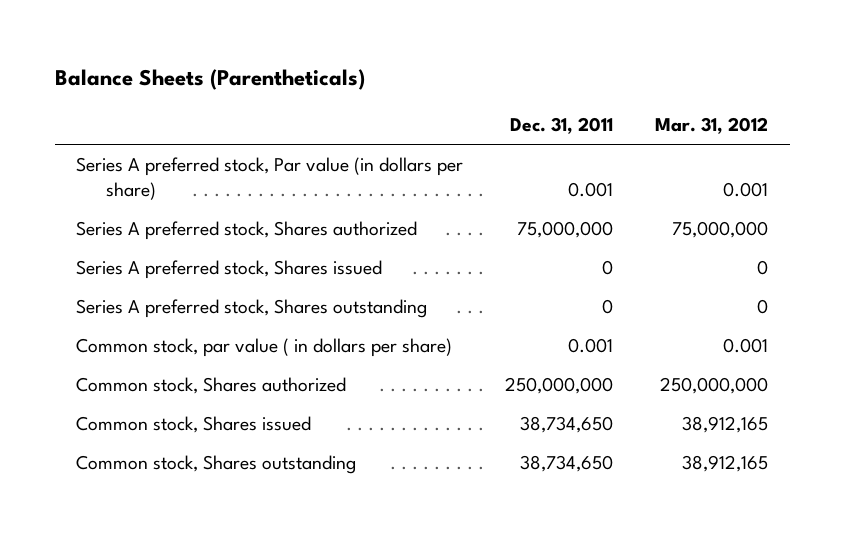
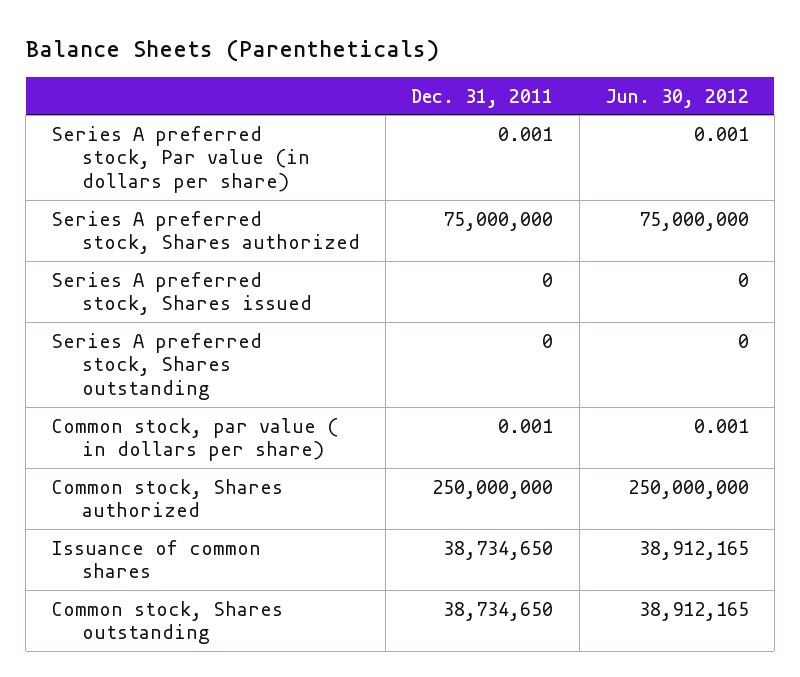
- | Dec. 31, 2011 | Mar. 31, 2012
+ | Dec. 31, 2011 | Jun. 30, 2012
- Common stock, Shares issued | 38,734,650 | 38,912,165
+ Issuance of common shares | 38,734,650 | 38,912,165

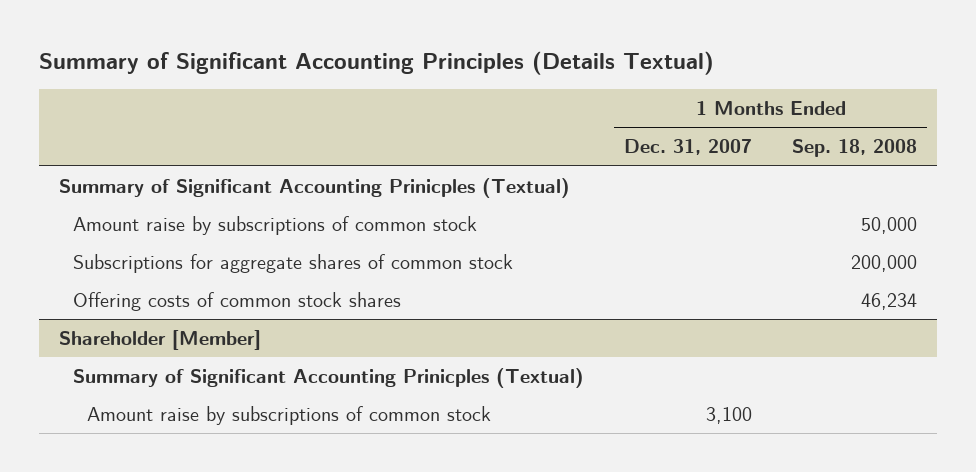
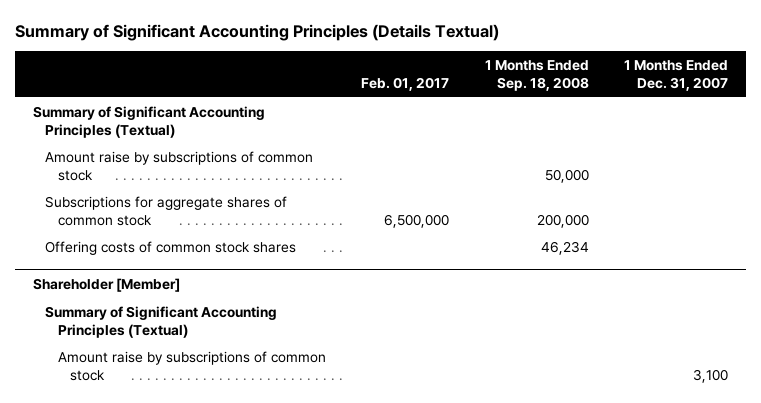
- | 1 Months Ended Dec. 31, 2007 | 1 Months Ended Sep. 18, 2008
+ | Feb. 01, 2017 | 1 Months Ended Sep. 18, 2008 | 1 Months Ended Dec. 31, 2007
- Summary of Significant Accounting Prinicples (Textual)
+ Summary of Significant Accounting Principles (Textual)
@ Shareholder [Member]
- Summary of Significant Accounting Prinicples (Textual)
+ Summary of Significant Accounting Principles (Textual)

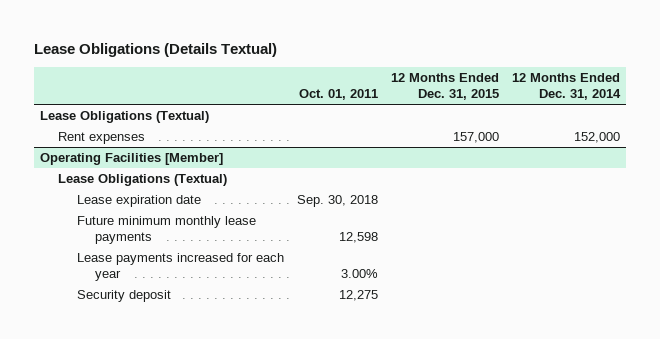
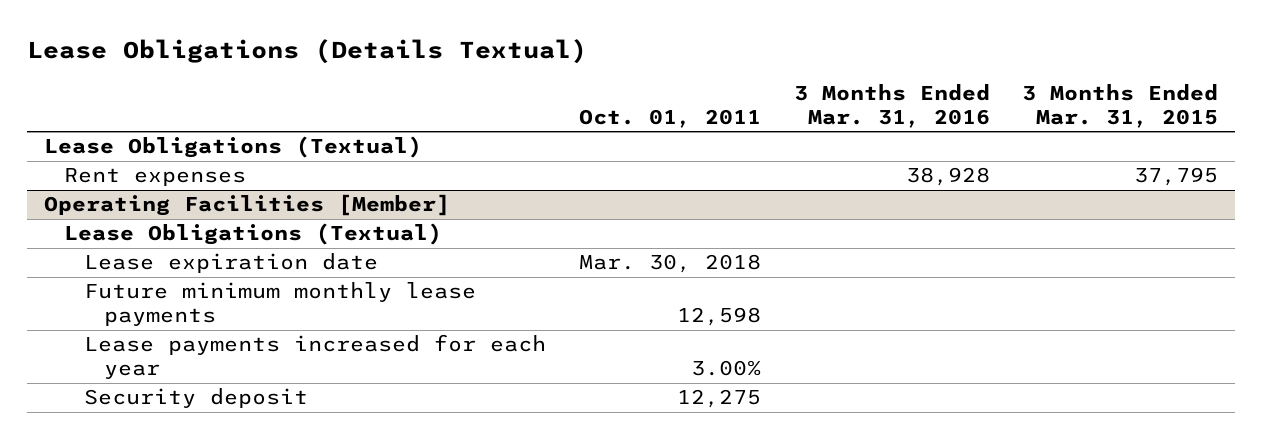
- | Oct. 01, 2011 | 12 Months Ended Dec. 31, 2015 | 12 Months Ended Dec. 31, 2014
+ | Oct. 01, 2011 | 3 Months Ended Mar. 31, 2016 | 3 Months Ended Mar. 31, 2015
@ Operating Facilities [Member]
- Lease expiration date | Sep. 30, 2018 | |
+ Lease expiration date | Mar. 30, 2018 | |

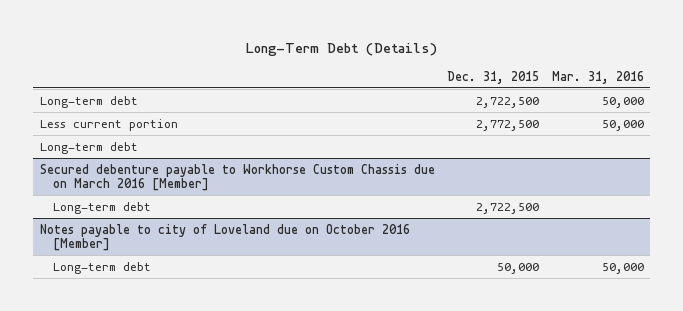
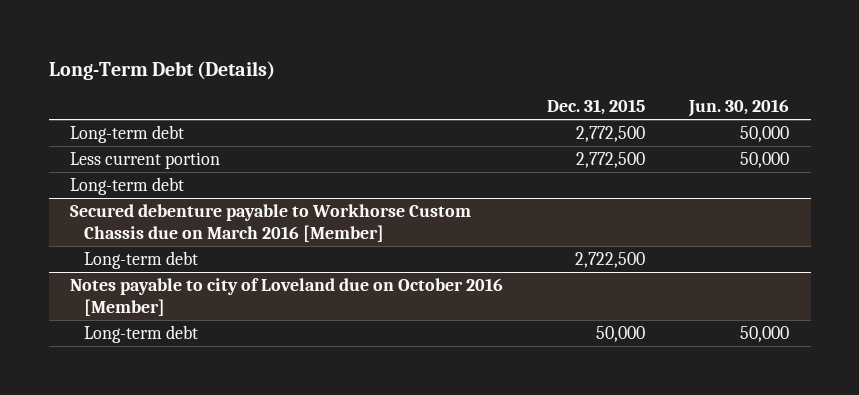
- | Dec. 31, 2015 | Mar. 31, 2016
+ | Dec. 31, 2015 | Jun. 30, 2016
- Long-term debt | 2,722,500 | 50,000
+ Long-term debt | 2,772,500 | 50,000

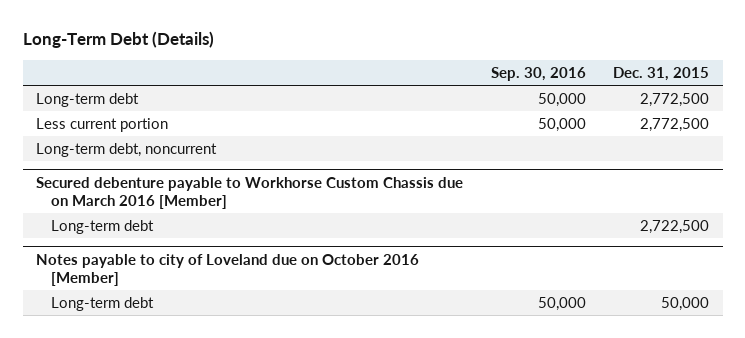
- | Dec. 31, 2015 | Jun. 30, 2016
+ | Sep. 30, 2016 | Dec. 31, 2015
- Long-term debt
+ Long-term debt, noncurrent

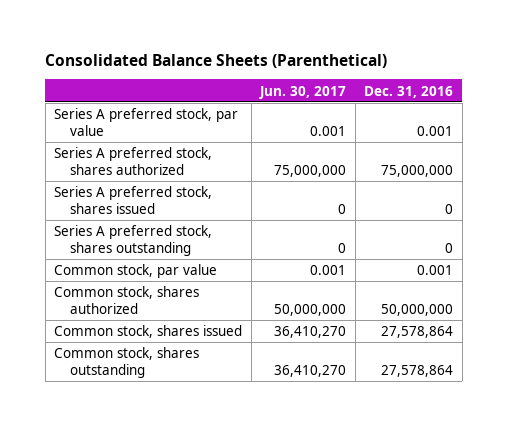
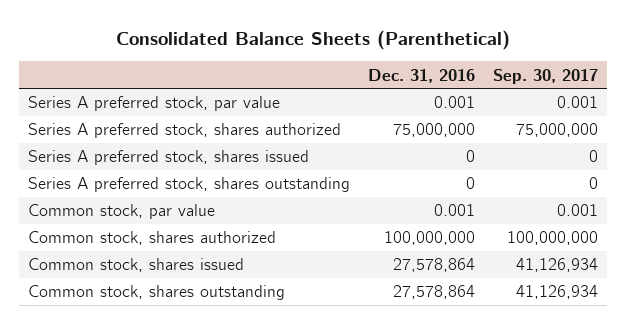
- | Jun. 30, 2017 | Dec. 31, 2016
+ | Dec. 31, 2016 | Sep. 30, 2017
- Common stock, shares authorized | 50,000,000 | 50,000,000
+ Common stock, shares authorized | 100,000,000 | 100,000,000

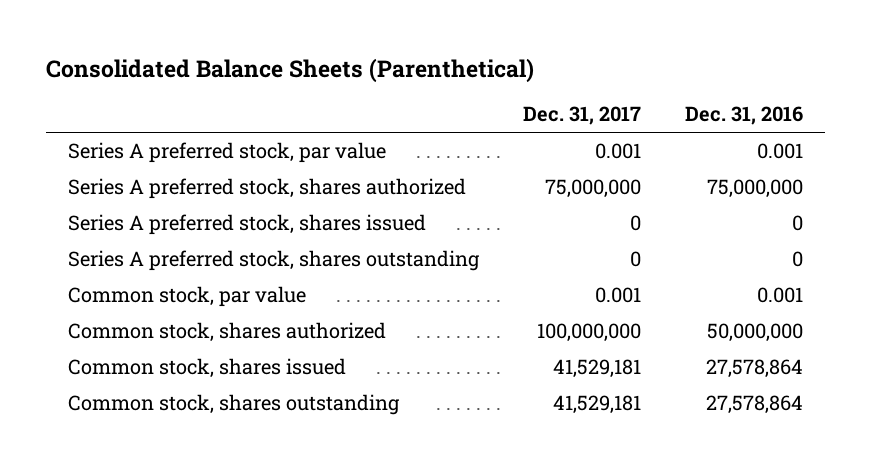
- | Dec. 31, 2016 | Sep. 30, 2017
+ | Dec. 31, 2017 | Dec. 31, 2016
- Common stock, shares authorized | 100,000,000 | 100,000,000
+ Common stock, shares authorized | 100,000,000 | 50,000,000

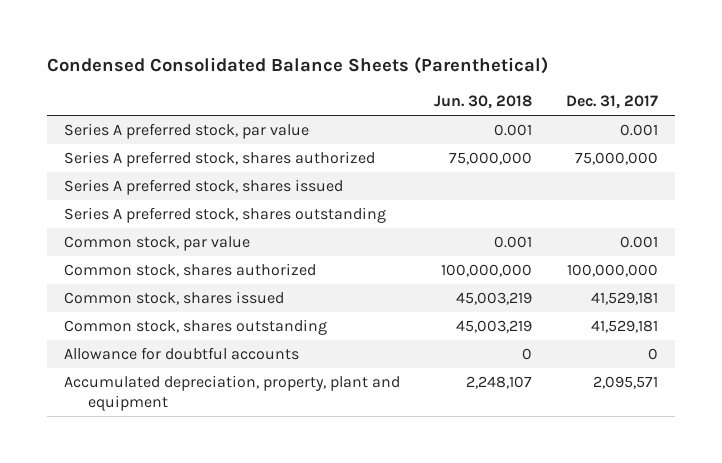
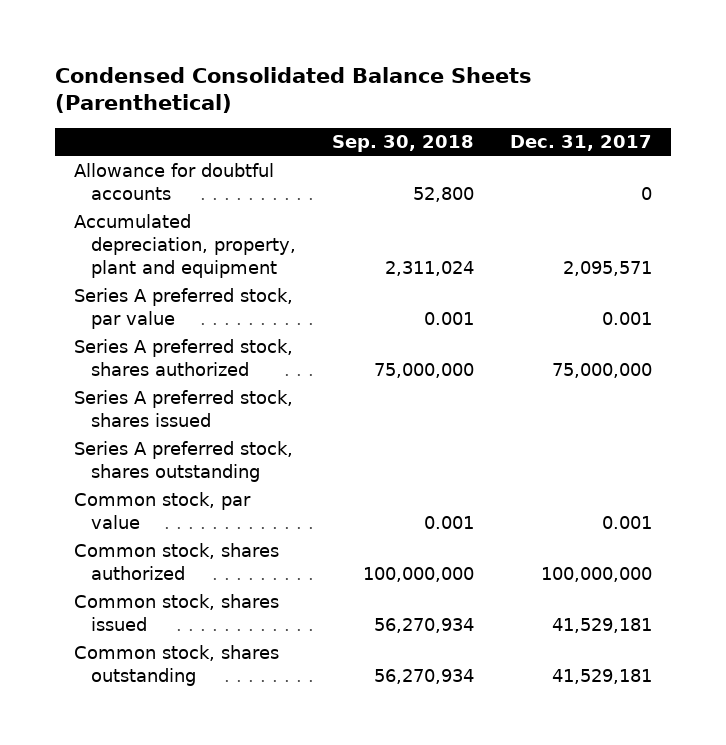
- | Jun. 30, 2018 | Dec. 31, 2017
+ | Sep. 30, 2018 | Dec. 31, 2017
moved up: Allowance for doubtful accounts | 52,800 | 0
moved up: Accumulated depreciation, property, plant and equipment | 2,311,024 | 2,095,571

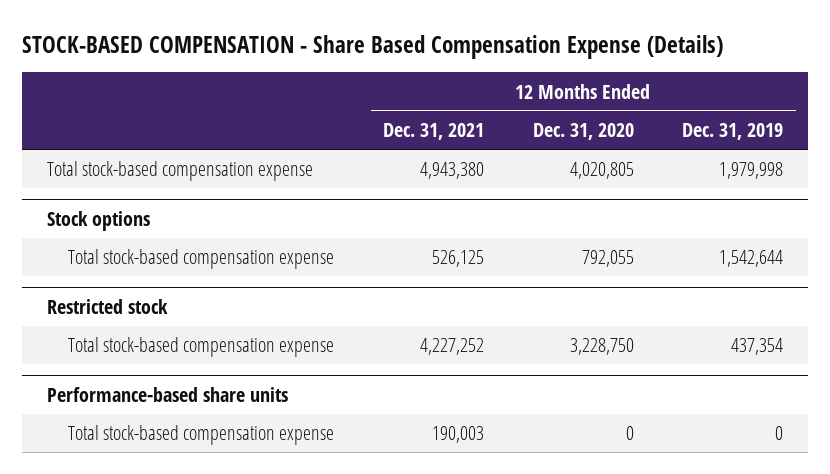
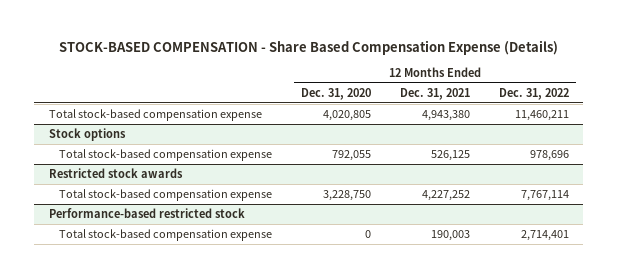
- | 12 Months Ended Dec. 31, 2021 | 12 Months Ended Dec. 31, 2020 | 12 Months Ended Dec. 31, 2019
+ | 12 Months Ended Dec. 31, 2020 | 12 Months Ended Dec. 31, 2021 | 12 Months Ended Dec. 31, 2022
- Restricted stock
+ Restricted stock awards
- Performance-based share units
+ Performance-based restricted stock

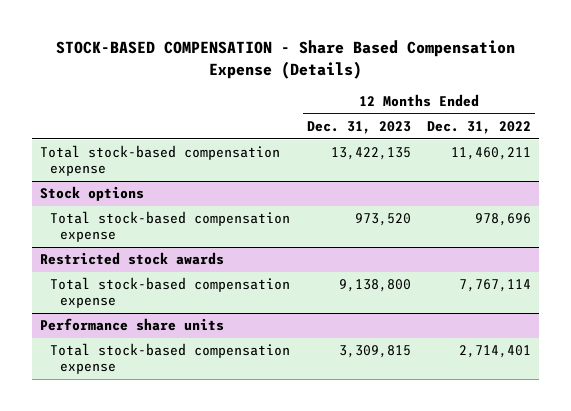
- | 12 Months Ended Dec. 31, 2020 | 12 Months Ended Dec. 31, 2021 | 12 Months Ended Dec. 31, 2022
+ | 12 Months Ended Dec. 31, 2023 | 12 Months Ended Dec. 31, 2022
- Performance-based restricted stock
+ Performance share units

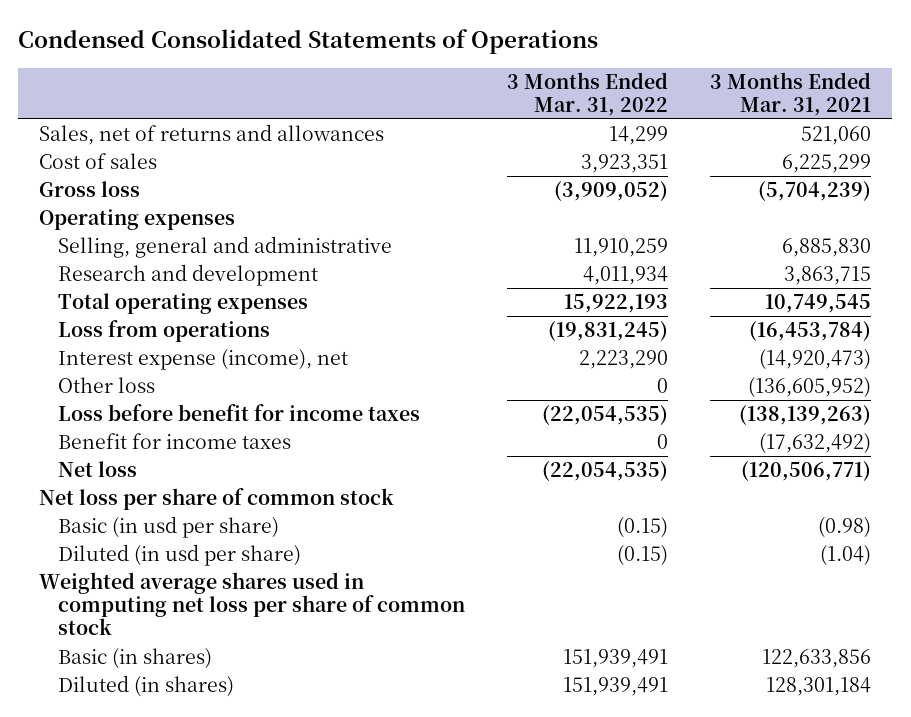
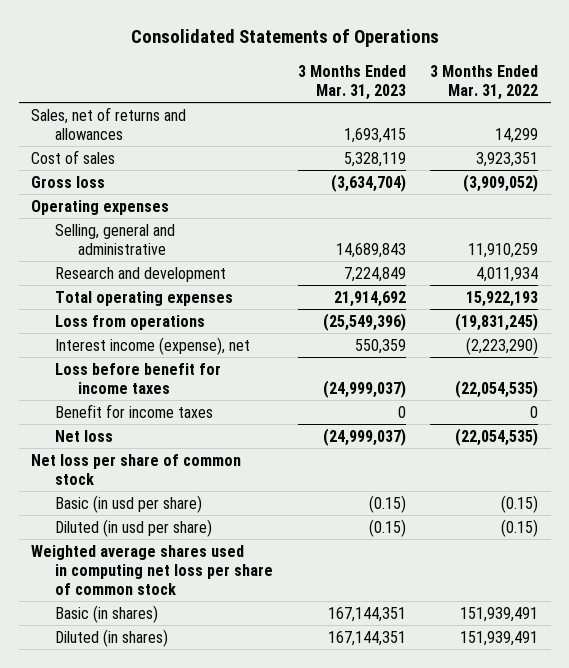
- Condensed Consolidated Statements of Operations
+ Consolidated Statements of Operations
- | 3 Months Ended Mar. 31, 2022 | 3 Months Ended Mar. 31, 2021
+ | 3 Months Ended Mar. 31, 2023 | 3 Months Ended Mar. 31, 2022
- Interest expense (income), net | 2,223,290 | (14,920,473)
- Other loss | 0 | (136,605,952)
+ Interest income (expense), net | 550,359 | (2,223,290)

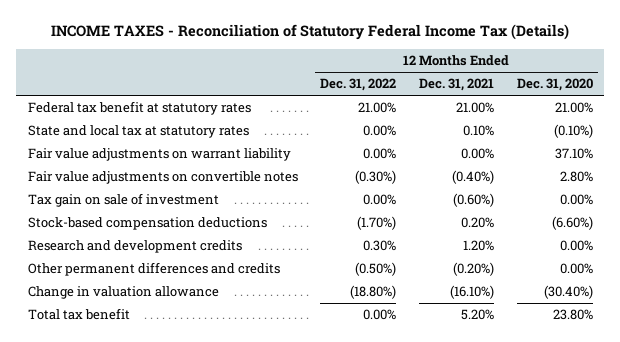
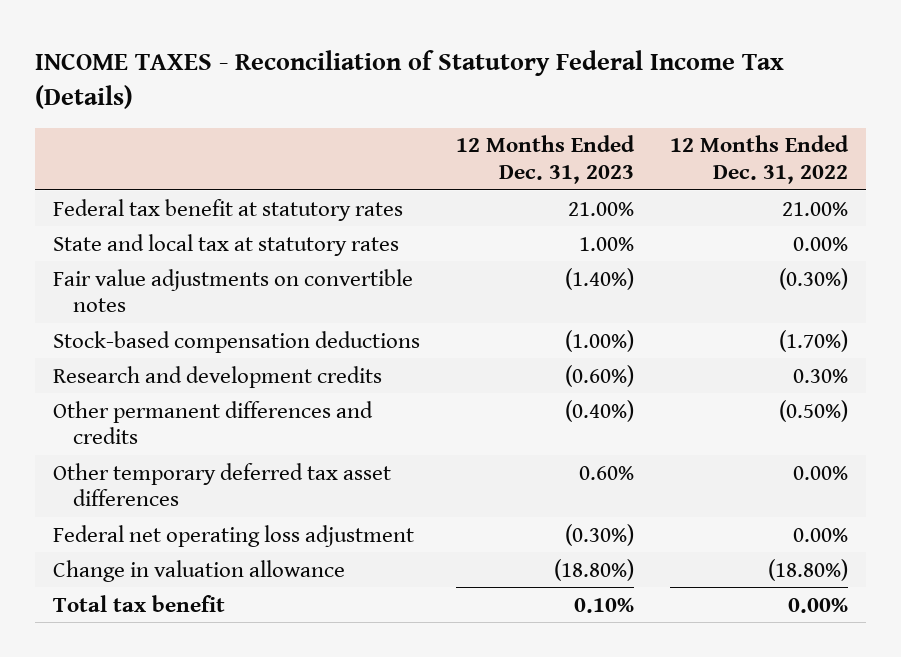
- | 12 Months Ended Dec. 31, 2022 | 12 Months Ended Dec. 31, 2021 | 12 Months Ended Dec. 31, 2020
+ | 12 Months Ended Dec. 31, 2023 | 12 Months Ended Dec. 31, 2022
- Fair value adjustments on warrant liability | 0.00% | 0.00% | 37.10%
- Tax gain on sale of investment | 0.00% | (0.60%) | 0.00%
+ Other temporary deferred tax asset differences | 0.60% | 0.00%
+ Federal net operating loss adjustment | (0.30%) | 0.00%

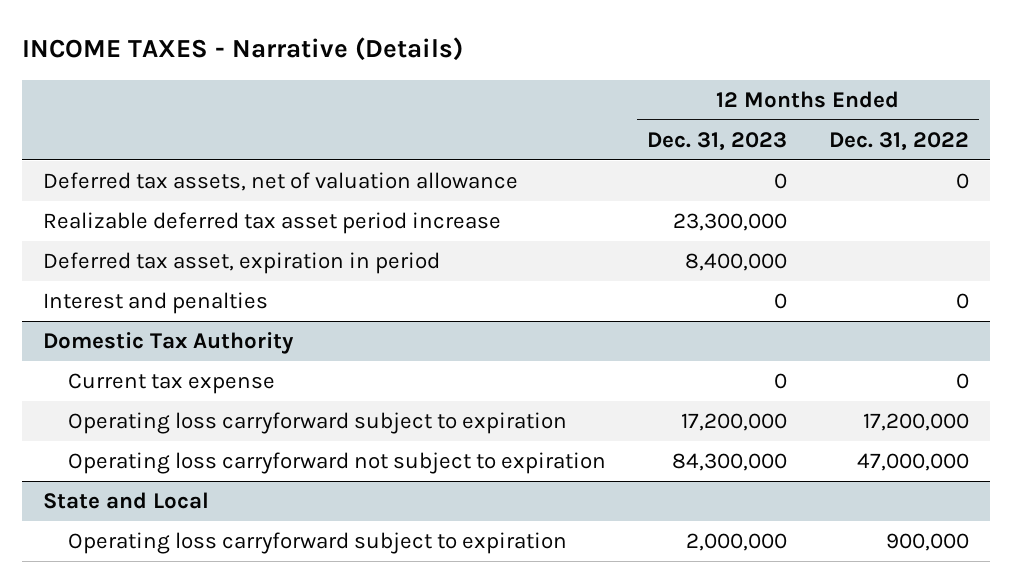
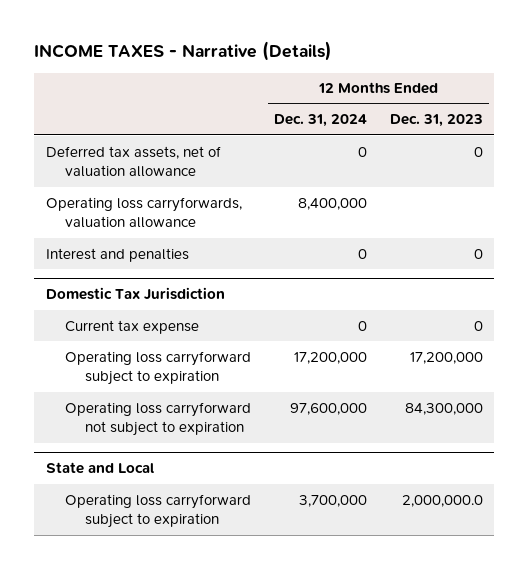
- | 12 Months Ended Dec. 31, 2023 | 12 Months Ended Dec. 31, 2022
+ | 12 Months Ended Dec. 31, 2024 | 12 Months Ended Dec. 31, 2023
- Realizable deferred tax asset period increase | 23,300,000 |
- Deferred tax asset, expiration in period | 8,400,000 |
+ Operating loss carryforwards, valuation allowance | 8,400,000 |
- Domestic Tax Authority
+ Domestic Tax Jurisdiction
@ State and Local
- Operating loss carryforward subject to expiration | 2,000,000 | 900,000
+ Operating loss carryforward subject to expiration | 3,700,000 | 2,000,000.0

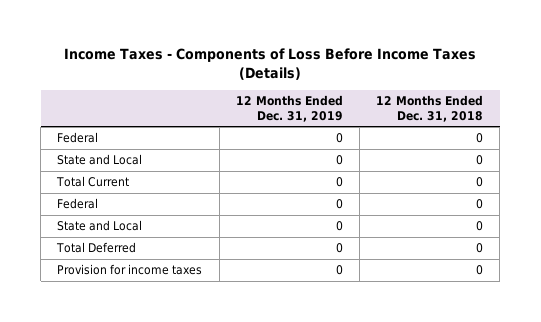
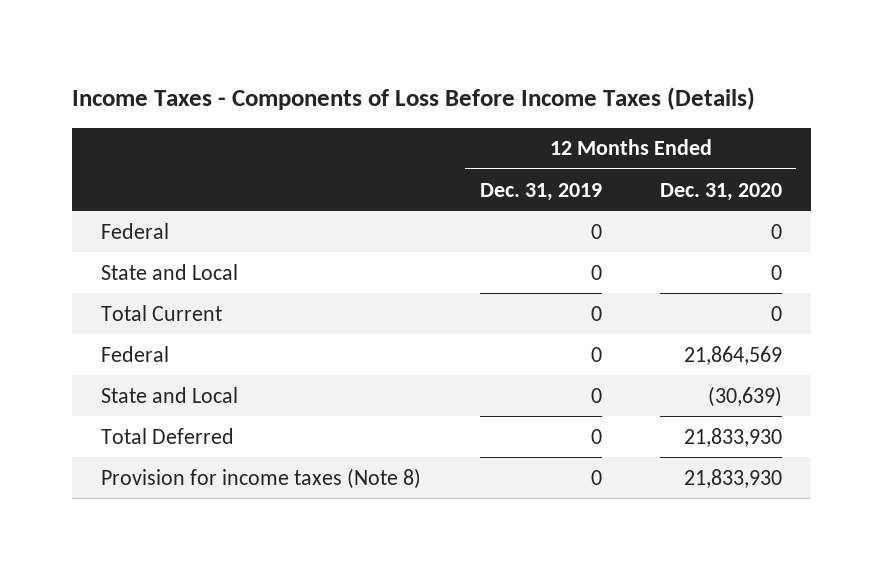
- | 12 Months Ended Dec. 31, 2019 | 12 Months Ended Dec. 31, 2018
+ | 12 Months Ended Dec. 31, 2019 | 12 Months Ended Dec. 31, 2020
- Provision for income taxes | 0 | 0
+ Provision for income taxes (Note 8) | 0 | 21,833,930

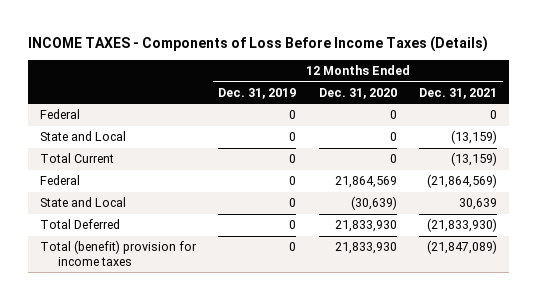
- Income Taxes - Components of Loss Before Income Taxes (Details)
+ INCOME TAXES - Components of Loss Before Income Taxes (Details)
- | 12 Months Ended Dec. 31, 2019 | 12 Months Ended Dec. 31, 2020
+ | 12 Months Ended Dec. 31, 2019 | 12 Months Ended Dec. 31, 2020 | 12 Months Ended Dec. 31, 2021
- Provision for income taxes (Note 8) | 0 | 21,833,930
+ Total (benefit) provision for income taxes | 0 | 21,833,930 | (21,847,089)

